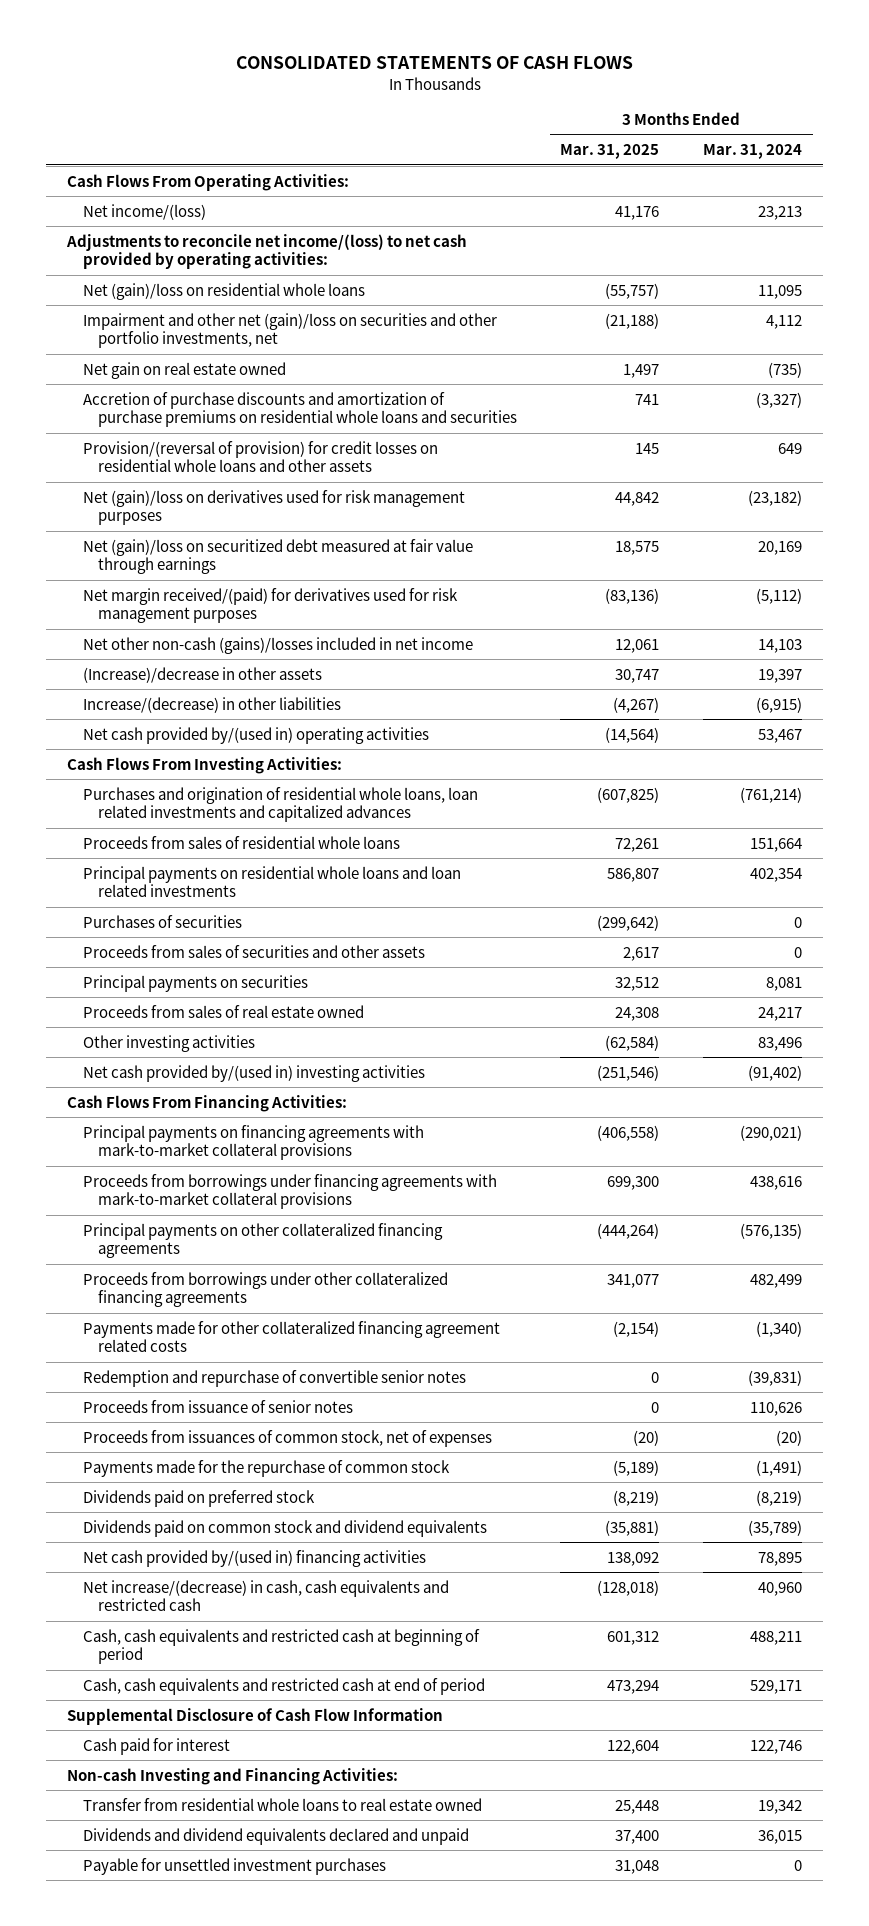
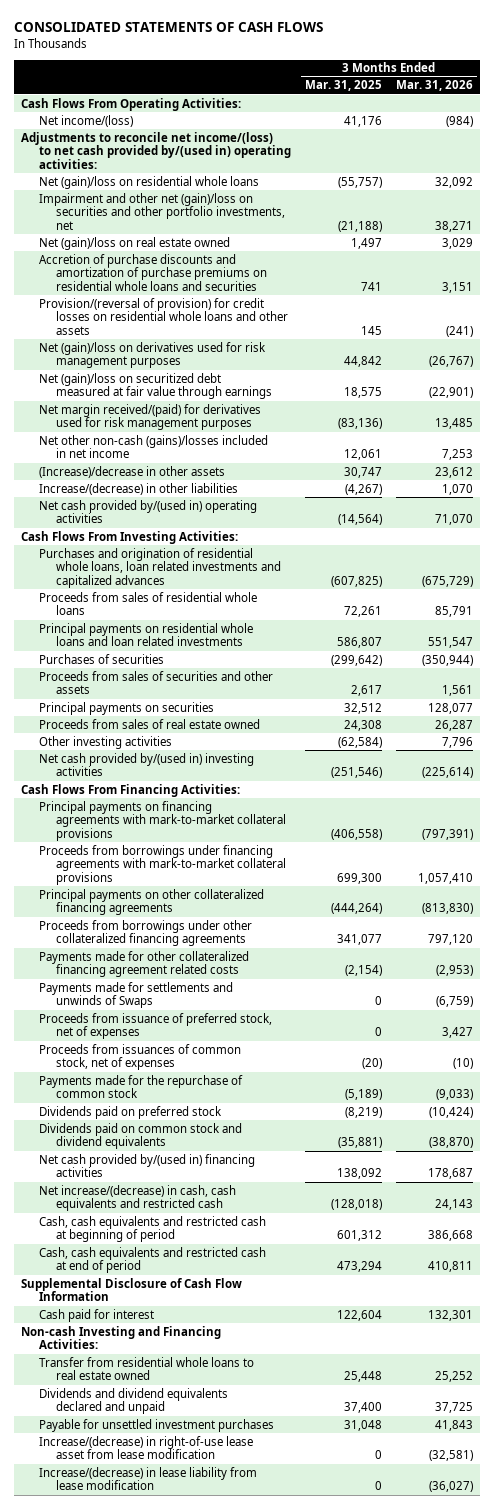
- | 3 Months Ended Mar. 31, 2025 | 3 Months Ended Mar. 31, 2024
+ | 3 Months Ended Mar. 31, 2025 | 3 Months Ended Mar. 31, 2026
- Adjustments to reconcile net income/(loss) to net cash provided by operating activities:
+ Adjustments to reconcile net income/(loss) to net cash provided by/(used in) operating activities:
- Net gain on real estate owned | 1,497 | (735)
+ Net (gain)/loss on real estate owned | 1,497 | 3,029
- Redemption and repurchase of convertible senior notes | 0 | (39,831)
- Proceeds from issuance of senior notes | 0 | 110,626
+ Payments made for settlements and unwinds of Swaps | 0 | (6,759)
+ Proceeds from issuance of preferred stock, net of expenses | 0 | 3,427
+ Increase/(decrease) in right-of-use lease asset from lease modification | 0 | (32,581)
+ Increase/(decrease) in lease liability from lease modification | 0 | (36,027)

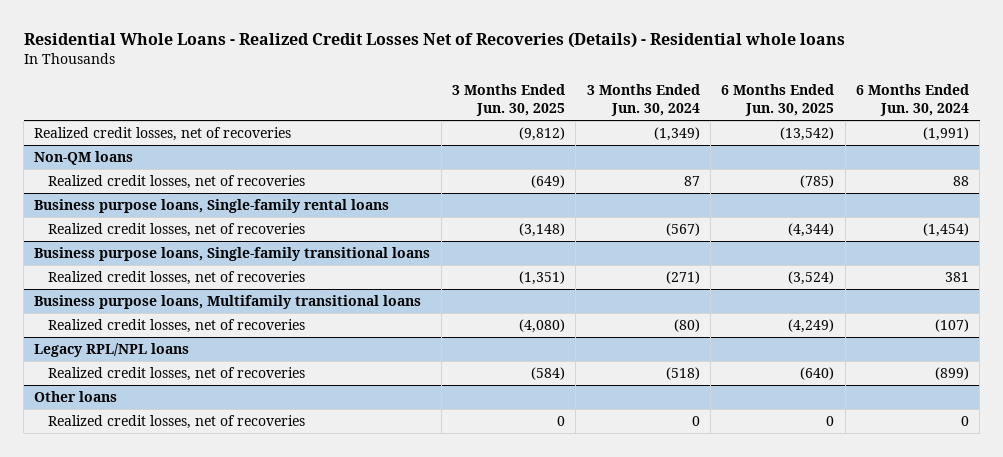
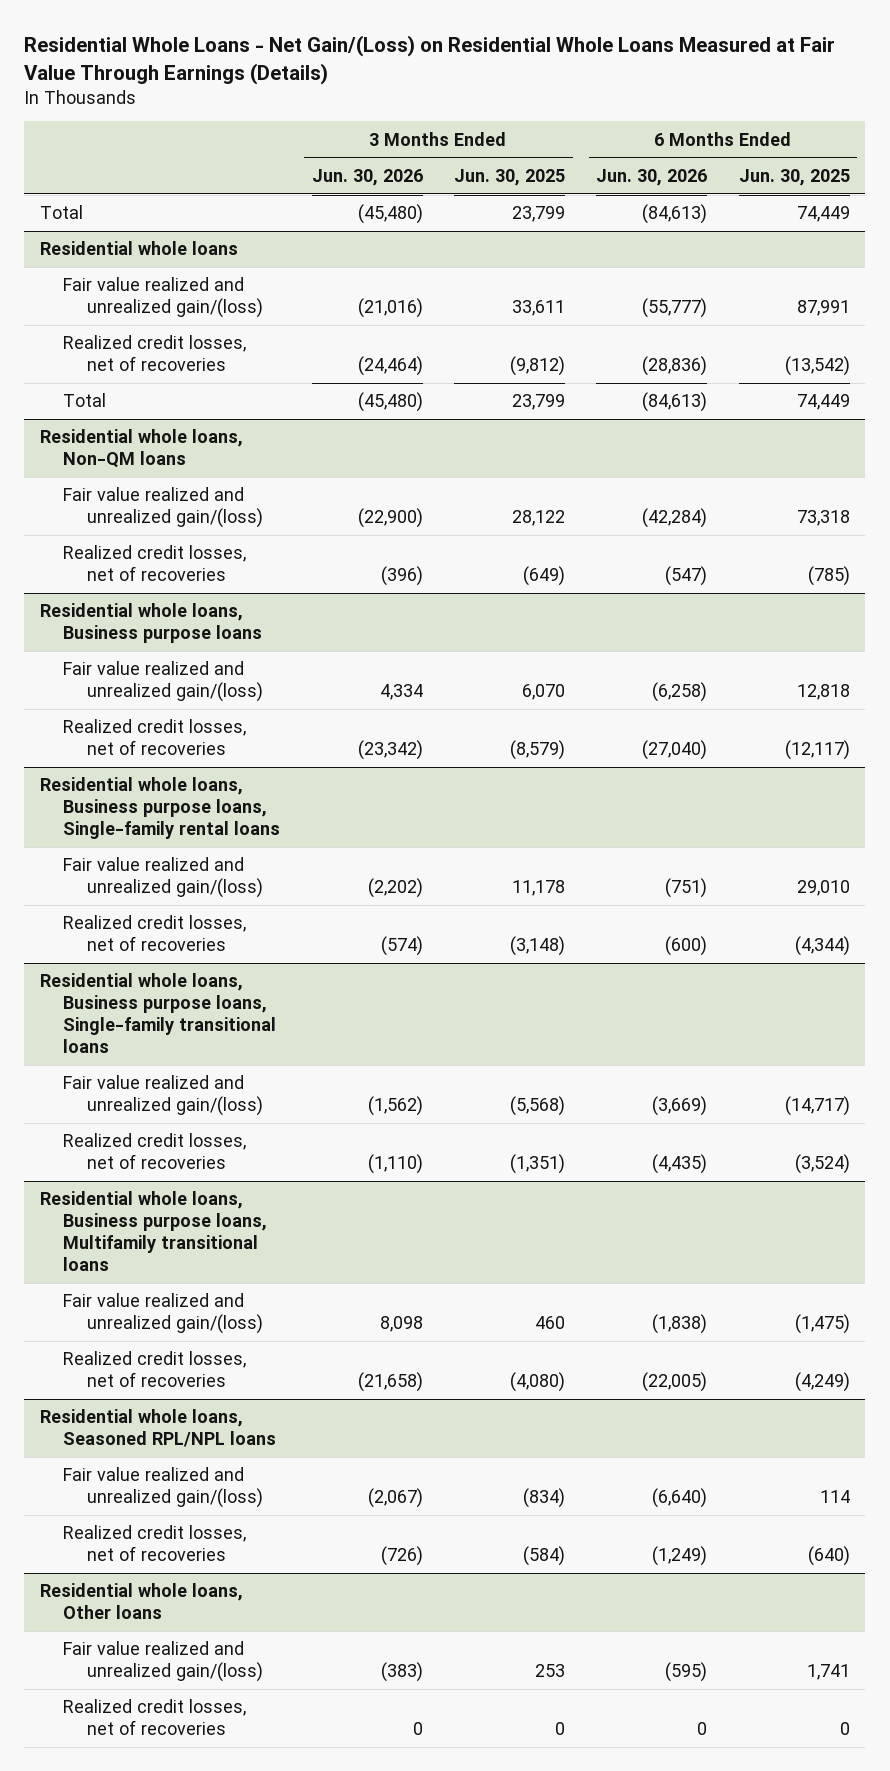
- Residential Whole Loans - Realized Credit Losses Net of Recoveries (Details) - Residential whole loans
+ Residential Whole Loans - Net Gain/(Loss) on Residential Whole Loans Measured at Fair Value Through Earnings (Details)
- | 3 Months Ended Jun. 30, 2025 | 3 Months Ended Jun. 30, 2024 | 6 Months Ended Jun. 30, 2025 | 6 Months Ended Jun. 30, 2024
+ | 3 Months Ended Jun. 30, 2026 | 3 Months Ended Jun. 30, 2025 | 6 Months Ended Jun. 30, 2026 | 6 Months Ended Jun. 30, 2025
+ Total | (45,480) | 23,799 | (84,613) | 74,449
+ Residential whole loans
+ Fair value realized and unrealized gain/(loss) | (21,016) | 33,611 | (55,777) | 87,991
- Non-QM loans
+ Total | (45,480) | 23,799 | (84,613) | 74,449
+ Residential whole loans, Non-QM loans
+ Fair value realized and unrealized gain/(loss) | (22,900) | 28,122 | (42,284) | 73,318
- Business purpose loans, Single-family rental loans
+ Residential whole loans, Business purpose loans
+ Fair value realized and unrealized gain/(loss) | 4,334 | 6,070 | (6,258) | 12,818
+ Realized credit losses, net of recoveries | (23,342) | (8,579) | (27,040) | (12,117)
+ Residential whole loans, Business purpose loans, Single-family rental loans
+ Fair value realized and unrealized gain/(loss) | (2,202) | 11,178 | (751) | 29,010
- Business purpose loans, Single-family transitional loans
+ Residential whole loans, Business purpose loans, Single-family transitional loans
+ Fair value realized and unrealized gain/(loss) | (1,562) | (5,568) | (3,669) | (14,717)
- Business purpose loans, Multifamily transitional loans
+ Residential whole loans, Business purpose loans, Multifamily transitional loans
+ Fair value realized and unrealized gain/(loss) | 8,098 | 460 | (1,838) | (1,475)
- Legacy RPL/NPL loans
+ Residential whole loans, Seasoned RPL/NPL loans
+ Fair value realized and unrealized gain/(loss) | (2,067) | (834) | (6,640) | 114
- Other loans
+ Residential whole loans, Other loans
+ Fair value realized and unrealized gain/(loss) | (383) | 253 | (595) | 1,741

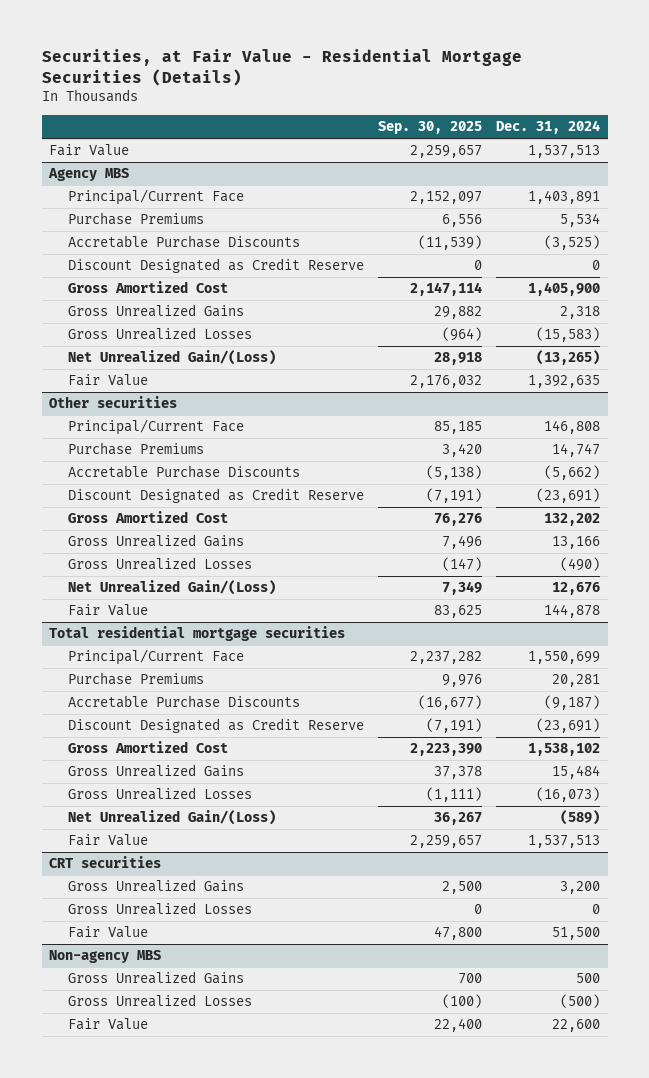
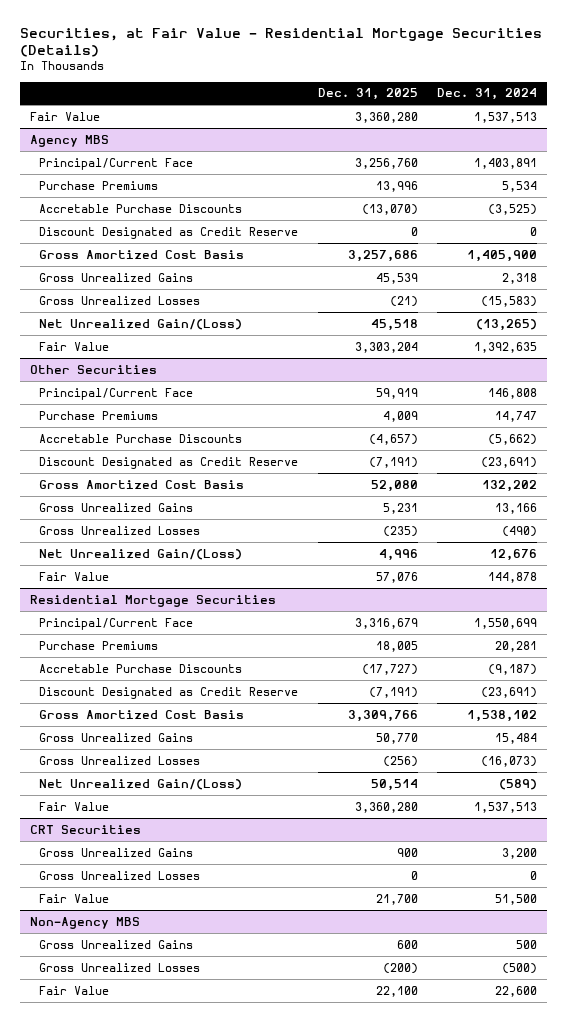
- | Sep. 30, 2025 | Dec. 31, 2024
+ | Dec. 31, 2025 | Dec. 31, 2024
@ Agency MBS
- Gross Amortized Cost | 2,147,114 | 1,405,900
+ Gross Amortized Cost Basis | 3,257,686 | 1,405,900
- Other securities
+ Other Securities
- Gross Amortized Cost | 76,276 | 132,202
+ Gross Amortized Cost Basis | 52,080 | 132,202
- Total residential mortgage securities
+ Residential Mortgage Securities
- Gross Amortized Cost | 2,223,390 | 1,538,102
+ Gross Amortized Cost Basis | 3,309,766 | 1,538,102
- CRT securities
+ CRT Securities
- Non-agency MBS
+ Non-Agency MBS

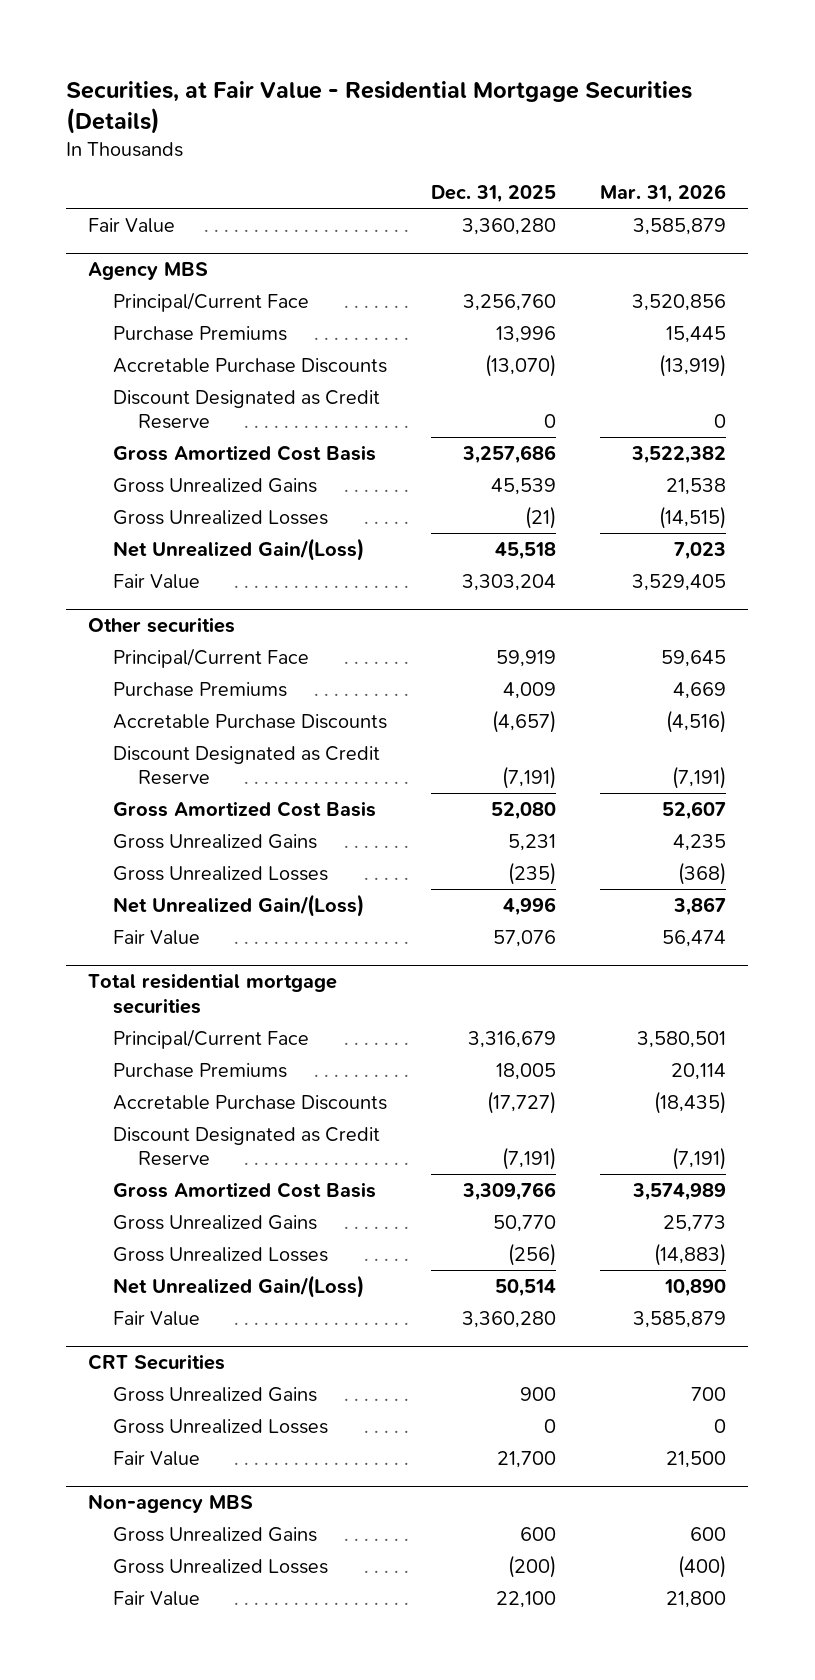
- | Dec. 31, 2025 | Dec. 31, 2024
+ | Dec. 31, 2025 | Mar. 31, 2026
- Other Securities
+ Other securities
- Residential Mortgage Securities
+ Total residential mortgage securities
- Non-Agency MBS
+ Non-agency MBS

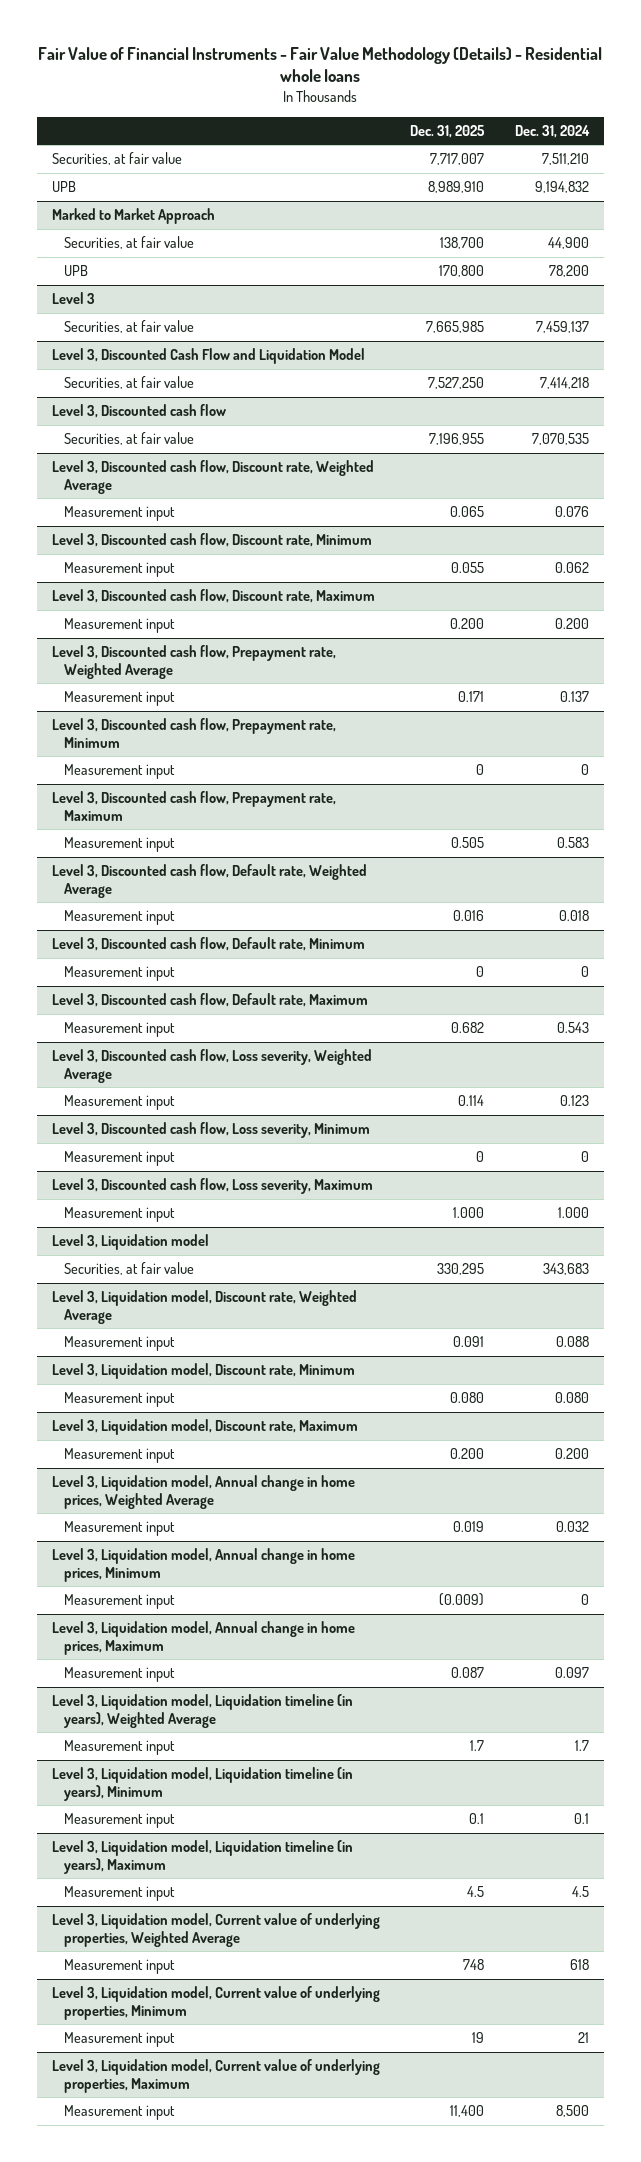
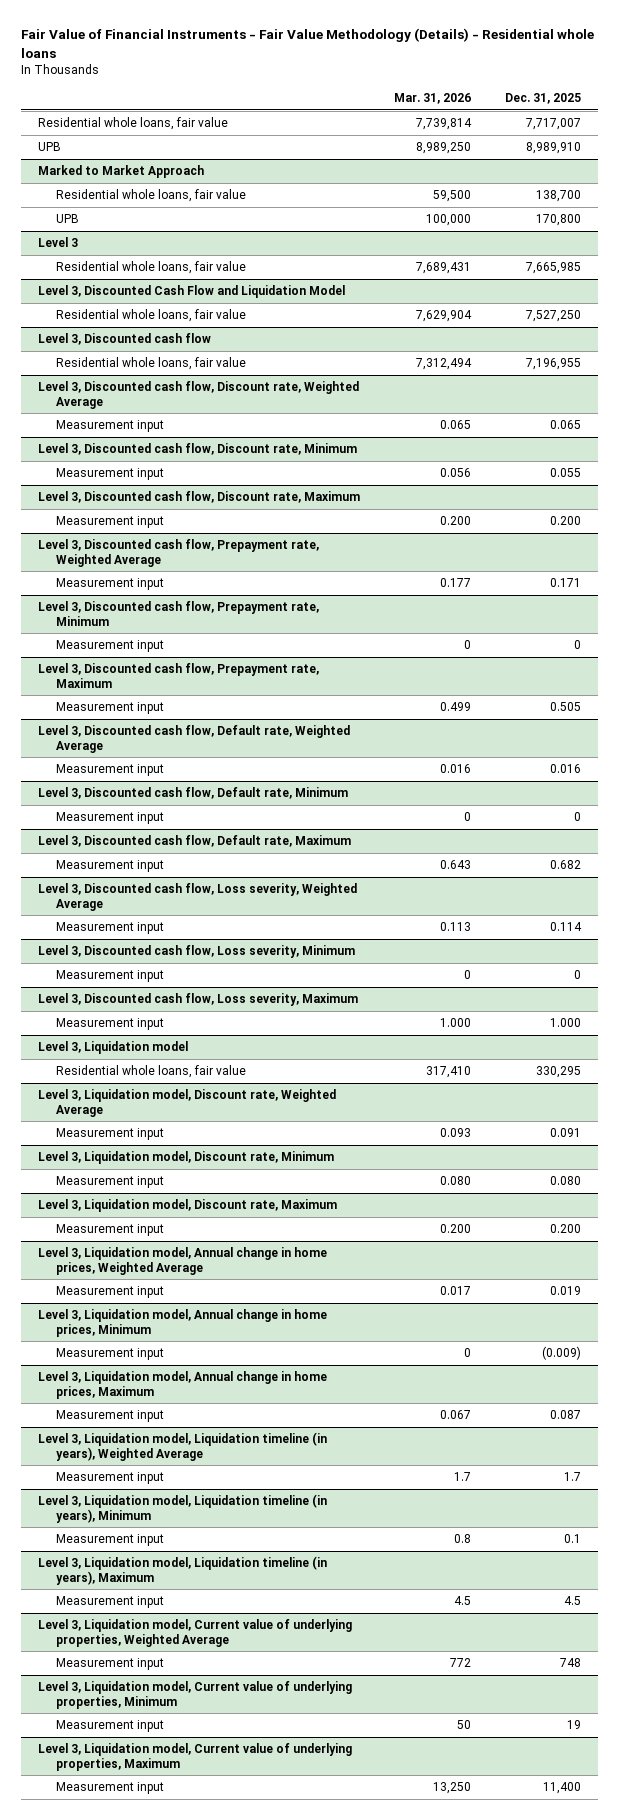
- | Dec. 31, 2025 | Dec. 31, 2024
+ | Mar. 31, 2026 | Dec. 31, 2025
- Securities, at fair value | 7,717,007 | 7,511,210
+ Residential whole loans, fair value | 7,739,814 | 7,717,007
@ Marked to Market Approach
- Securities, at fair value | 138,700 | 44,900
+ Residential whole loans, fair value | 59,500 | 138,700
@ Level 3
- Securities, at fair value | 7,665,985 | 7,459,137
+ Residential whole loans, fair value | 7,689,431 | 7,665,985
@ Level 3, Discounted Cash Flow and Liquidation Model
- Securities, at fair value | 7,527,250 | 7,414,218
+ Residential whole loans, fair value | 7,629,904 | 7,527,250
@ Level 3, Discounted cash flow
- Securities, at fair value | 7,196,955 | 7,070,535
+ Residential whole loans, fair value | 7,312,494 | 7,196,955
@ Level 3, Liquidation model
- Securities, at fair value | 330,295 | 343,683
+ Residential whole loans, fair value | 317,410 | 330,295

